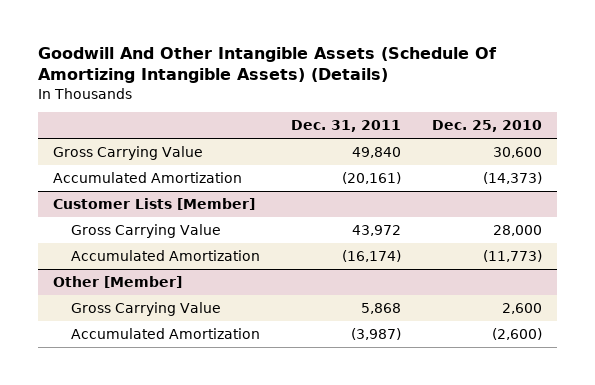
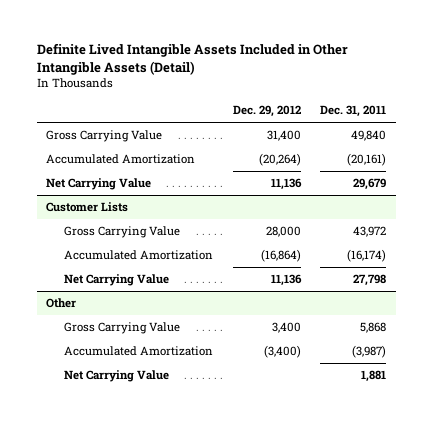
- Goodwill And Other Intangible Assets (Schedule Of Amortizing Intangible Assets) (Details)
+ Definite Lived Intangible Assets Included in Other Intangible Assets (Detail)
- | Dec. 31, 2011 | Dec. 25, 2010
+ | Dec. 29, 2012 | Dec. 31, 2011
- Customer Lists [Member]
+ Net Carrying Value | 11,136 | 29,679
+ Customer Lists
- Other [Member]
+ Net Carrying Value | 11,136 | 27,798
+ Other
+ Net Carrying Value | | 1,881

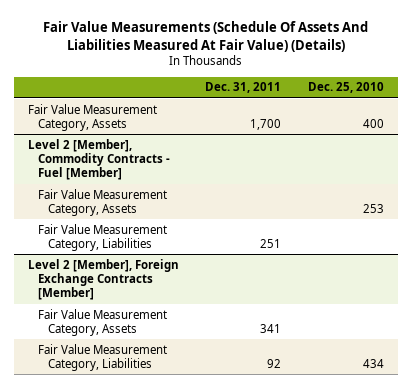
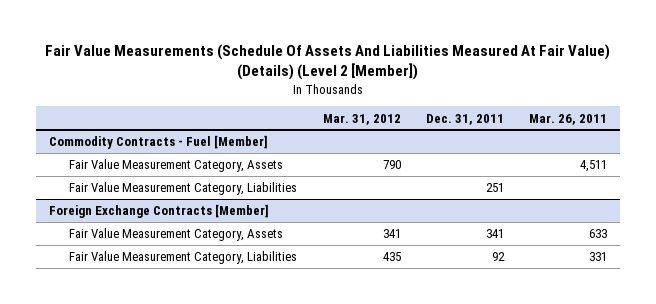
- Fair Value Measurements (Schedule Of Assets And Liabilities Measured At Fair Value) (Details)
+ Fair Value Measurements (Schedule Of Assets And Liabilities Measured At Fair Value) (Details) (Level 2 [Member])
- | Dec. 31, 2011 | Dec. 25, 2010
+ | Mar. 31, 2012 | Dec. 31, 2011 | Mar. 26, 2011
- Fair Value Measurement Category, Assets | 1,700 | 400
- Level 2 [Member], Commodity Contracts - Fuel [Member]
+ Commodity Contracts - Fuel [Member]
- Level 2 [Member], Foreign Exchange Contracts [Member]
+ Foreign Exchange Contracts [Member]

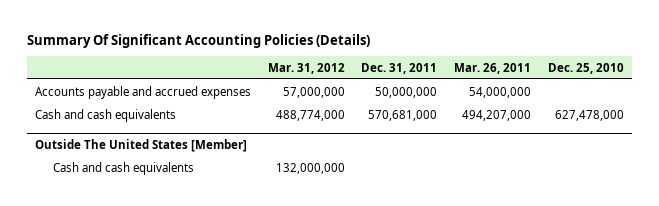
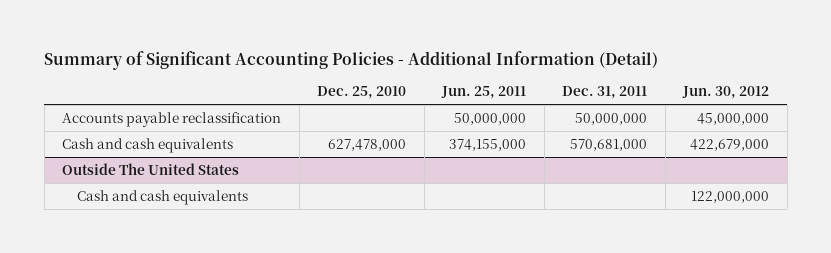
- Summary Of Significant Accounting Policies (Details)
+ Summary of Significant Accounting Policies - Additional Information (Detail)
- | Mar. 31, 2012 | Dec. 31, 2011 | Mar. 26, 2011 | Dec. 25, 2010
+ | Dec. 25, 2010 | Jun. 25, 2011 | Dec. 31, 2011 | Jun. 30, 2012
- Accounts payable and accrued expenses | 57,000,000 | 50,000,000 | 54,000,000 |
+ Accounts payable reclassification | | 50,000,000 | 50,000,000 | 45,000,000
- Outside The United States [Member]
+ Outside The United States

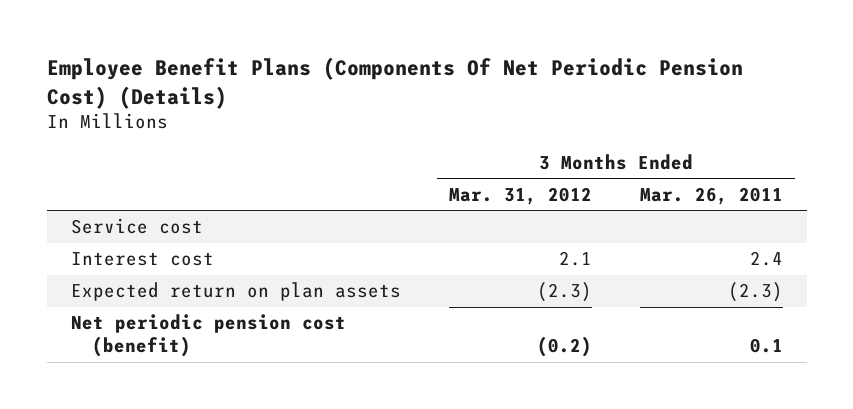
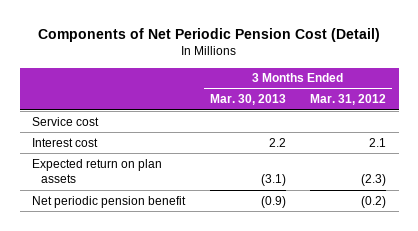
- Employee Benefit Plans (Components Of Net Periodic Pension Cost) (Details)
+ Components of Net Periodic Pension Cost (Detail)
- | 3 Months Ended Mar. 31, 2012 | 3 Months Ended Mar. 26, 2011
+ | 3 Months Ended Mar. 30, 2013 | 3 Months Ended Mar. 31, 2012
- Net periodic pension cost (benefit) | (0.2) | 0.1
+ Net periodic pension benefit | (0.9) | (0.2)

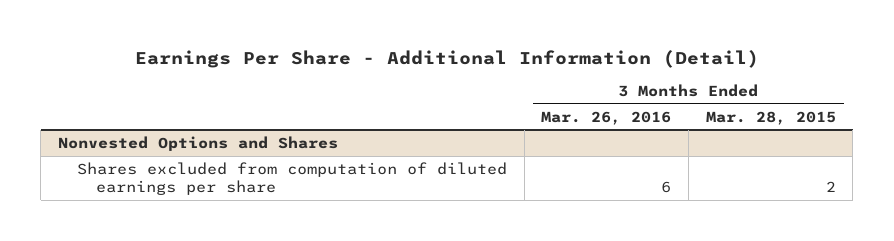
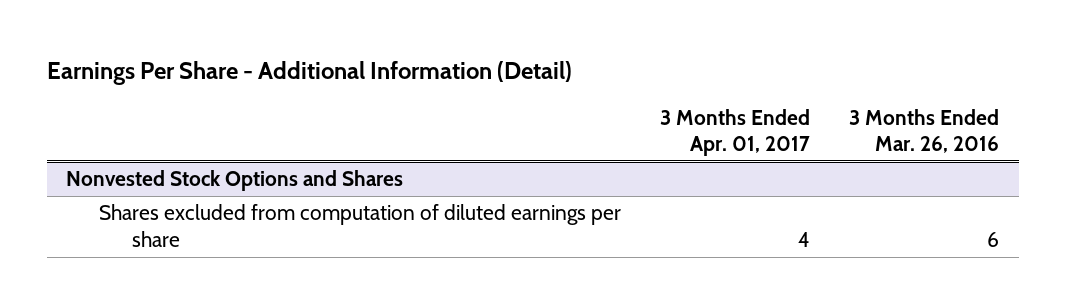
- | 3 Months Ended Mar. 26, 2016 | 3 Months Ended Mar. 28, 2015
+ | 3 Months Ended Apr. 01, 2017 | 3 Months Ended Mar. 26, 2016
- Nonvested Options and Shares
+ Nonvested Stock Options and Shares

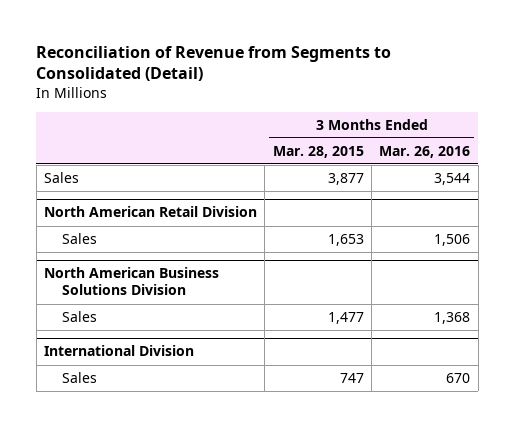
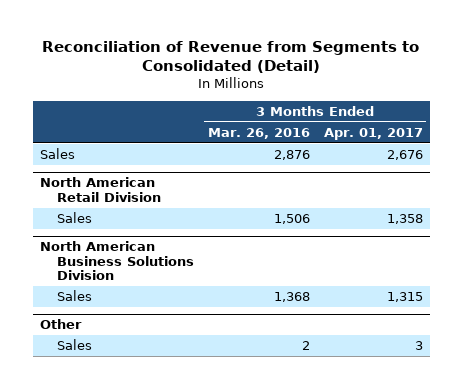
- | 3 Months Ended Mar. 28, 2015 | 3 Months Ended Mar. 26, 2016
+ | 3 Months Ended Mar. 26, 2016 | 3 Months Ended Apr. 01, 2017
- Sales | 3,877 | 3,544
+ Sales | 2,876 | 2,676
- International Division
- Sales | 747 | 670
+ Other
+ Sales | 2 | 3

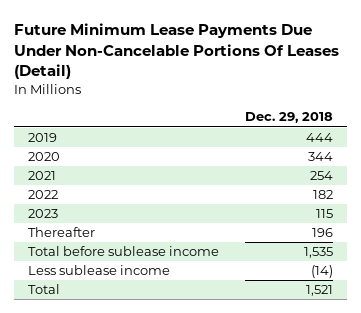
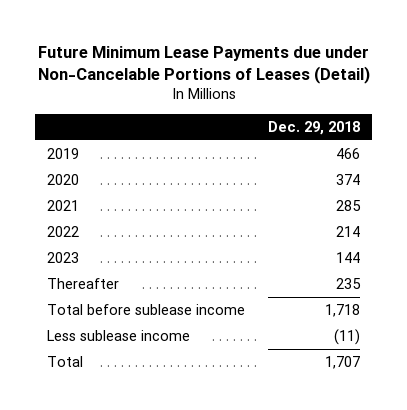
- Future Minimum Lease Payments Due Under Non-Cancelable Portions Of Leases (Detail)
+ Future Minimum Lease Payments due under Non-Cancelable Portions of Leases (Detail)
- 2019 | 444
- 2020 | 344
- 2021 | 254
- 2022 | 182
- 2023 | 115
- Thereafter | 196
- Total before sublease income | 1,535
- Less sublease income | (14)
- Total | 1,521
+ 2019 | 466
+ 2020 | 374
+ 2021 | 285
+ 2022 | 214
+ 2023 | 144
+ Thereafter | 235
+ Total before sublease income | 1,718
+ Less sublease income | (11)
+ Total | 1,707

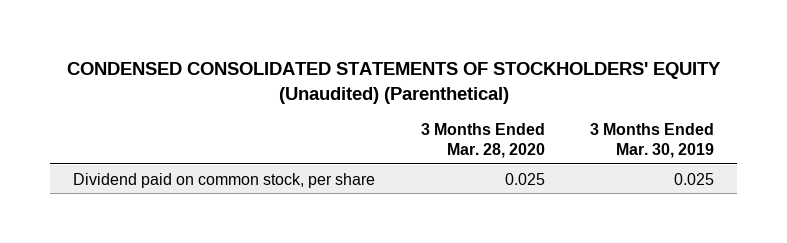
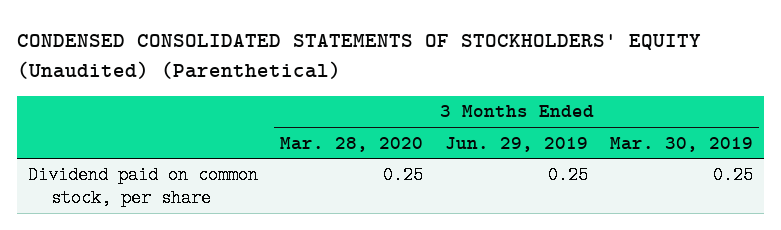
- | 3 Months Ended Mar. 28, 2020 | 3 Months Ended Mar. 30, 2019
+ | 3 Months Ended Mar. 28, 2020 | 3 Months Ended Jun. 29, 2019 | 3 Months Ended Mar. 30, 2019
- Dividend paid on common stock, per share | 0.025 | 0.025
+ Dividend paid on common stock, per share | 0.25 | 0.25 | 0.25

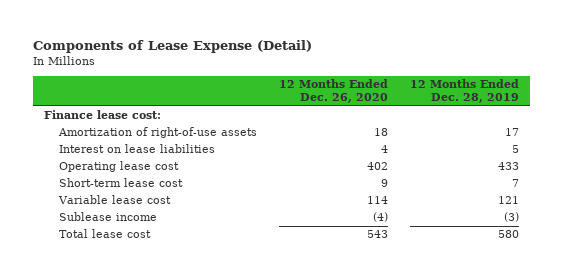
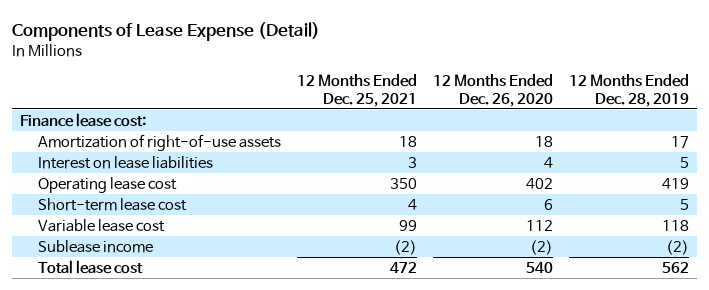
- | 12 Months Ended Dec. 26, 2020 | 12 Months Ended Dec. 28, 2019
+ | 12 Months Ended Dec. 25, 2021 | 12 Months Ended Dec. 26, 2020 | 12 Months Ended Dec. 28, 2019
- Operating lease cost | 402 | 433
- Short-term lease cost | 9 | 7
- Variable lease cost | 114 | 121
- Sublease income | (4) | (3)
- Total lease cost | 543 | 580
+ Operating lease cost | 350 | 402 | 419
+ Short-term lease cost | 4 | 6 | 5
+ Variable lease cost | 99 | 112 | 118
+ Sublease income | (2) | (2) | (2)
+ Total lease cost | 472 | 540 | 562

